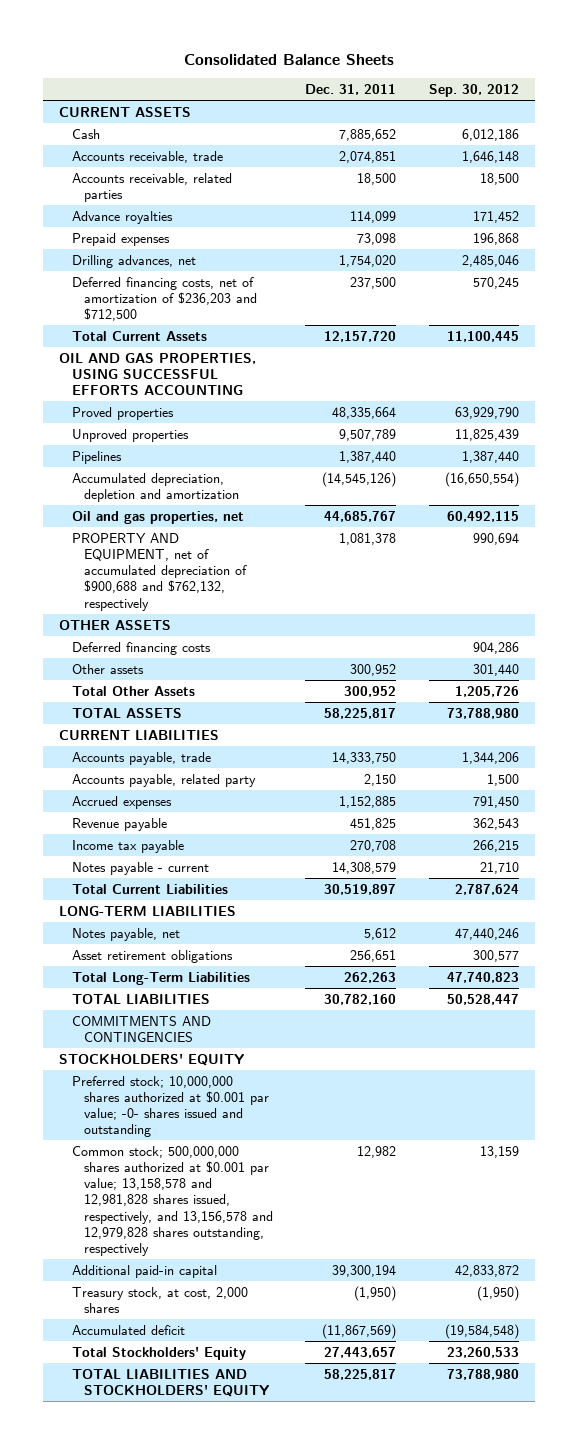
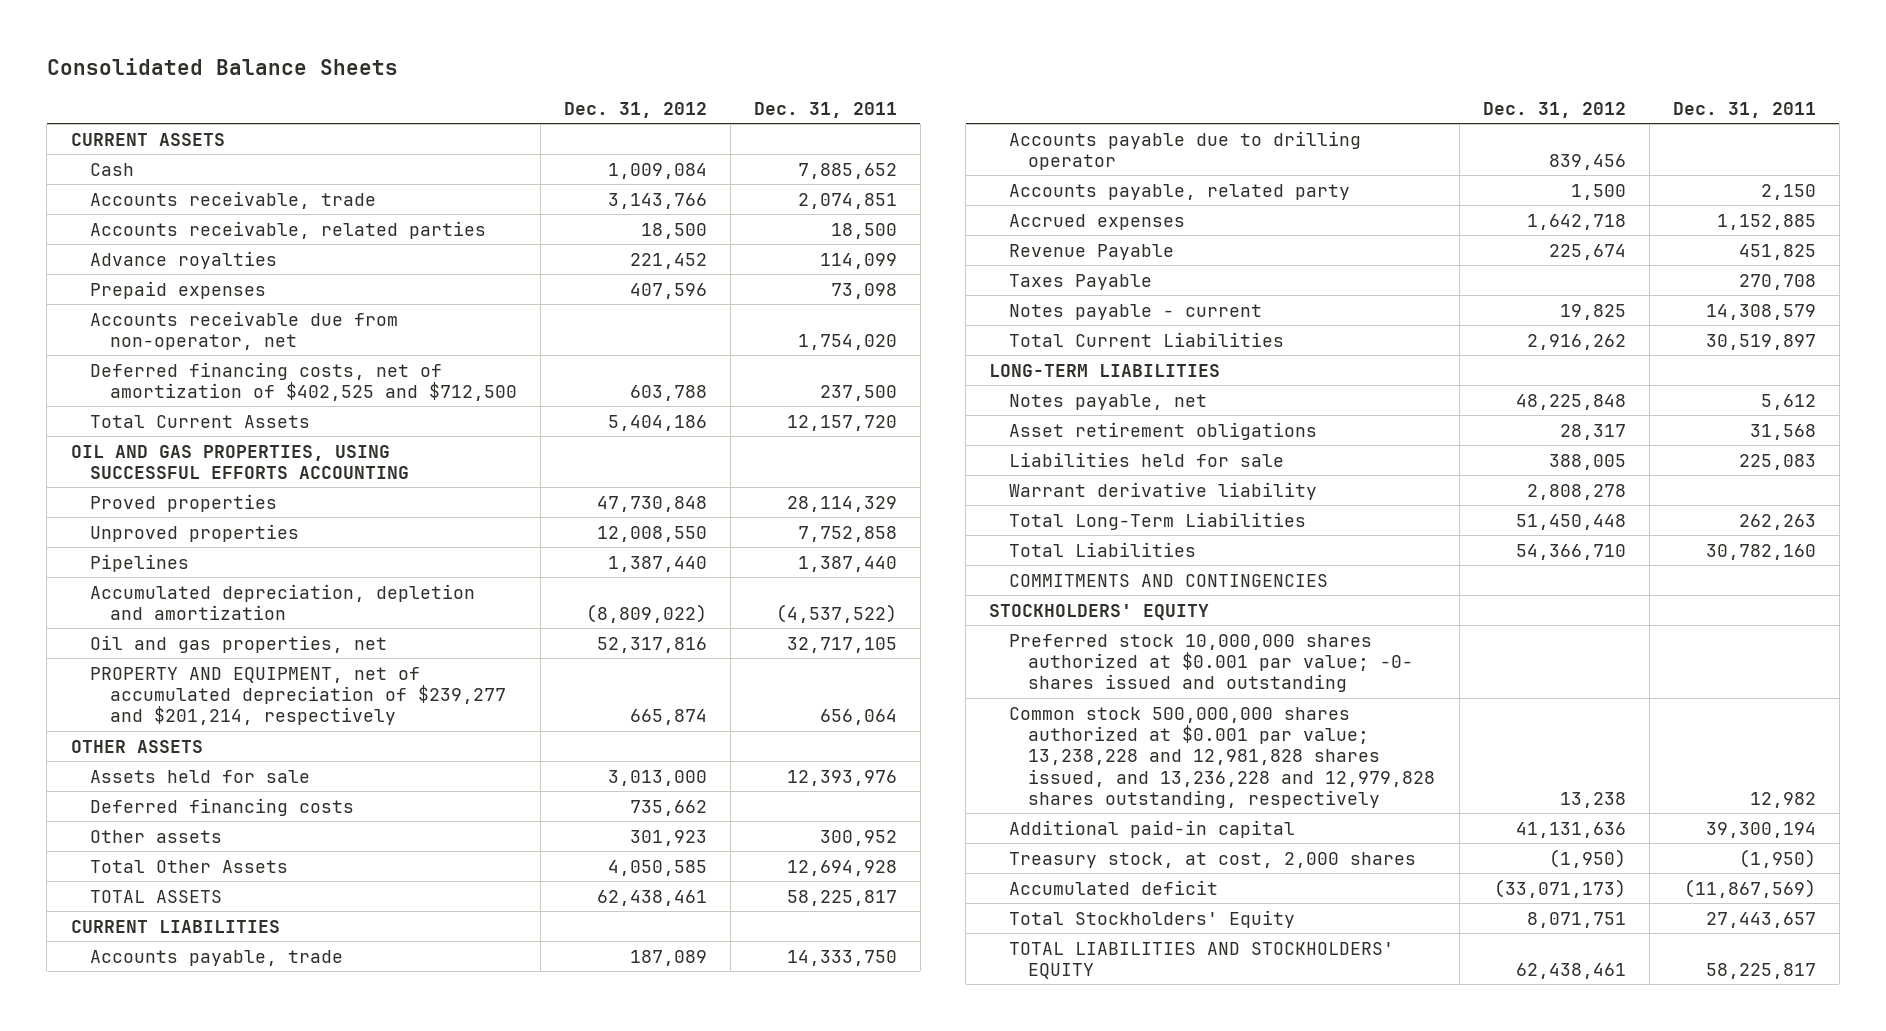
- | Dec. 31, 2011 | Sep. 30, 2012
+ | Dec. 31, 2012 | Dec. 31, 2011
- Drilling advances, net | 1,754,020 | 2,485,046
- Deferred financing costs, net of amortization of $236,203 and $712,500 | 237,500 | 570,245
+ Accounts receivable due from non-operator, net | | 1,754,020
+ Deferred financing costs, net of amortization of $402,525 and $712,500 | 603,788 | 237,500
- Proved properties | 48,335,664 | 63,929,790
- Unproved properties | 9,507,789 | 11,825,439
+ Proved properties | 47,730,848 | 28,114,329
+ Unproved properties | 12,008,550 | 7,752,858
- Accumulated depreciation, depletion and amortization | (14,545,126) | (16,650,554)
- Oil and gas properties, net | 44,685,767 | 60,492,115
- PROPERTY AND EQUIPMENT, net of accumulated depreciation of $900,688 and $762,132, respectively | 1,081,378 | 990,694
+ Accumulated depreciation, depletion and amortization | (8,809,022) | (4,537,522)
+ Oil and gas properties, net | 52,317,816 | 32,717,105
+ PROPERTY AND EQUIPMENT, net of accumulated depreciation of $239,277 and $201,214, respectively | 665,874 | 656,064
+ Assets held for sale | 3,013,000 | 12,393,976
- Total Other Assets | 300,952 | 1,205,726
+ Total Other Assets | 4,050,585 | 12,694,928
+ Accounts payable due to drilling operator | 839,456 |
- Revenue payable | 451,825 | 362,543
- Income tax payable | 270,708 | 266,215
+ Revenue Payable | 225,674 | 451,825
+ Taxes Payable | | 270,708
- Asset retirement obligations | 256,651 | 300,577
+ Asset retirement obligations | 28,317 | 31,568
+ Liabilities held for sale | 388,005 | 225,083
+ Warrant derivative liability | 2,808,278 |
- TOTAL LIABILITIES | 30,782,160 | 50,528,447
+ Total Liabilities | 54,366,710 | 30,782,160
- Preferred stock; 10,000,000 shares authorized at $0.001 par value; -0- shares issued and outstanding
- Common stock; 500,000,000 shares authorized at $0.001 par value; 13,158,578 and 12,981,828 shares issued, respectively, and 13,156,578 and 12,979,828 shares outstanding, respectively | 12,982 | 13,159
+ Preferred stock 10,000,000 shares authorized at $0.001 par value; -0- shares issued and outstanding
+ Common stock 500,000,000 shares authorized at $0.001 par value; 13,238,228 and 12,981,828 shares issued, and 13,236,228 and 12,979,828 shares outstanding, respectively | 13,238 | 12,982

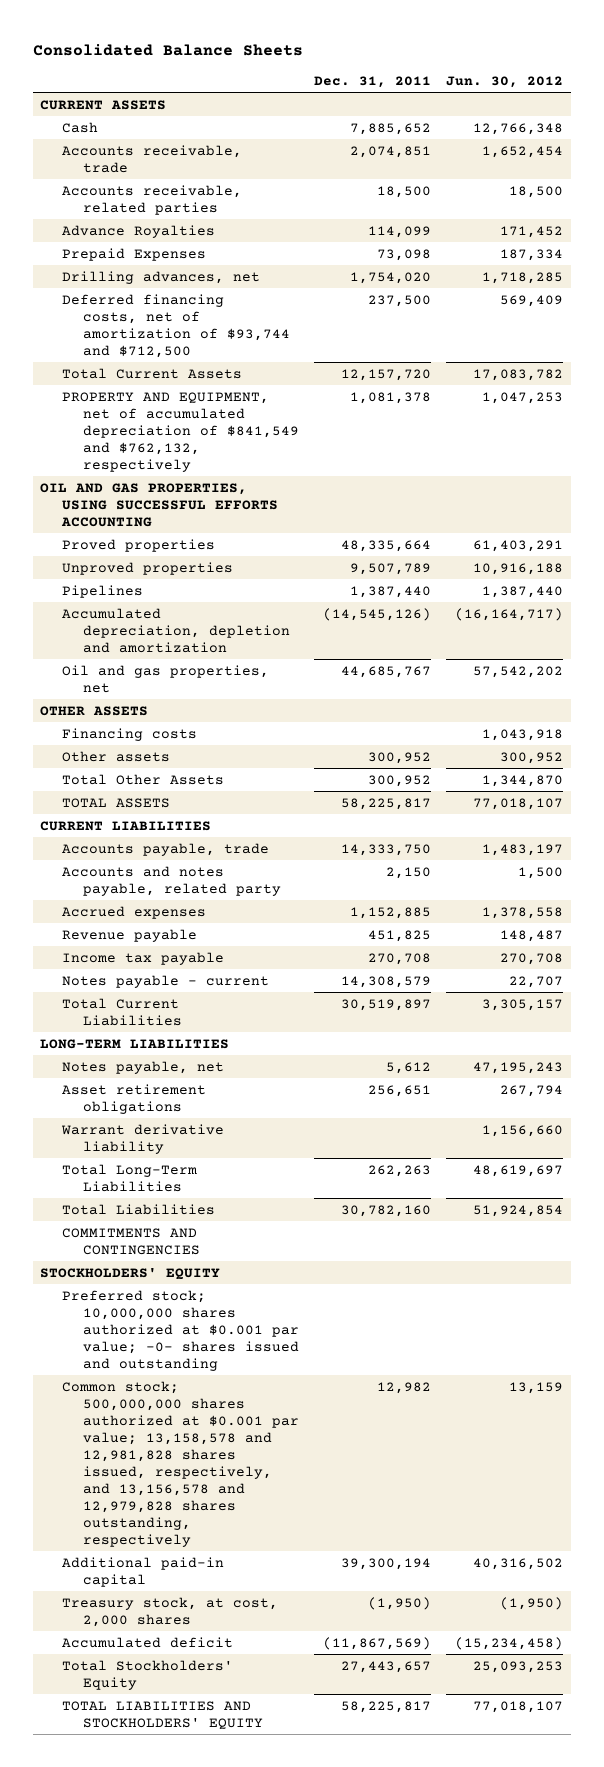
- | Dec. 31, 2012 | Dec. 31, 2011
+ | Dec. 31, 2011 | Jun. 30, 2012
- Advance royalties | 221,452 | 114,099
- Prepaid expenses | 407,596 | 73,098
- Accounts receivable due from non-operator, net | | 1,754,020
- Deferred financing costs, net of amortization of $402,525 and $712,500 | 603,788 | 237,500
+ Advance Royalties | 114,099 | 171,452
+ Prepaid Expenses | 73,098 | 187,334
+ Drilling advances, net | 1,754,020 | 1,718,285
+ Deferred financing costs, net of amortization of $93,744 and $712,500 | 237,500 | 569,409
+ PROPERTY AND EQUIPMENT, net of accumulated depreciation of $841,549 and $762,132, respectively | 1,081,378 | 1,047,253
- Proved properties | 47,730,848 | 28,114,329
- Unproved properties | 12,008,550 | 7,752,858
+ Proved properties | 48,335,664 | 61,403,291
+ Unproved properties | 9,507,789 | 10,916,188
- Accumulated depreciation, depletion and amortization | (8,809,022) | (4,537,522)
- Oil and gas properties, net | 52,317,816 | 32,717,105
- PROPERTY AND EQUIPMENT, net of accumulated depreciation of $239,277 and $201,214, respectively | 665,874 | 656,064
+ Accumulated depreciation, depletion and amortization | (14,545,126) | (16,164,717)
+ Oil and gas properties, net | 44,685,767 | 57,542,202
- Assets held for sale | 3,013,000 | 12,393,976
- Deferred financing costs | 735,662 |
+ Financing costs | | 1,043,918
- Total Other Assets | 4,050,585 | 12,694,928
+ Total Other Assets | 300,952 | 1,344,870
- Accounts payable due to drilling operator | 839,456 |
- Accounts payable, related party | 1,500 | 2,150
+ Accounts and notes payable, related party | 2,150 | 1,500
- Revenue Payable | 225,674 | 451,825
- Taxes Payable | | 270,708
+ Revenue payable | 451,825 | 148,487
+ Income tax payable | 270,708 | 270,708
- Asset retirement obligations | 28,317 | 31,568
- Liabilities held for sale | 388,005 | 225,083
+ Asset retirement obligations | 256,651 | 267,794
- Preferred stock 10,000,000 shares authorized at $0.001 par value; -0- shares issued and outstanding
- Common stock 500,000,000 shares authorized at $0.001 par value; 13,238,228 and 12,981,828 shares issued, and 13,236,228 and 12,979,828 shares outstanding, respectively | 13,238 | 12,982
+ Preferred stock; 10,000,000 shares authorized at $0.001 par value; -0- shares issued and outstanding
+ Common stock; 500,000,000 shares authorized at $0.001 par value; 13,158,578 and 12,981,828 shares issued, respectively, and 13,156,578 and 12,979,828 shares outstanding, respectively | 12,982 | 13,159

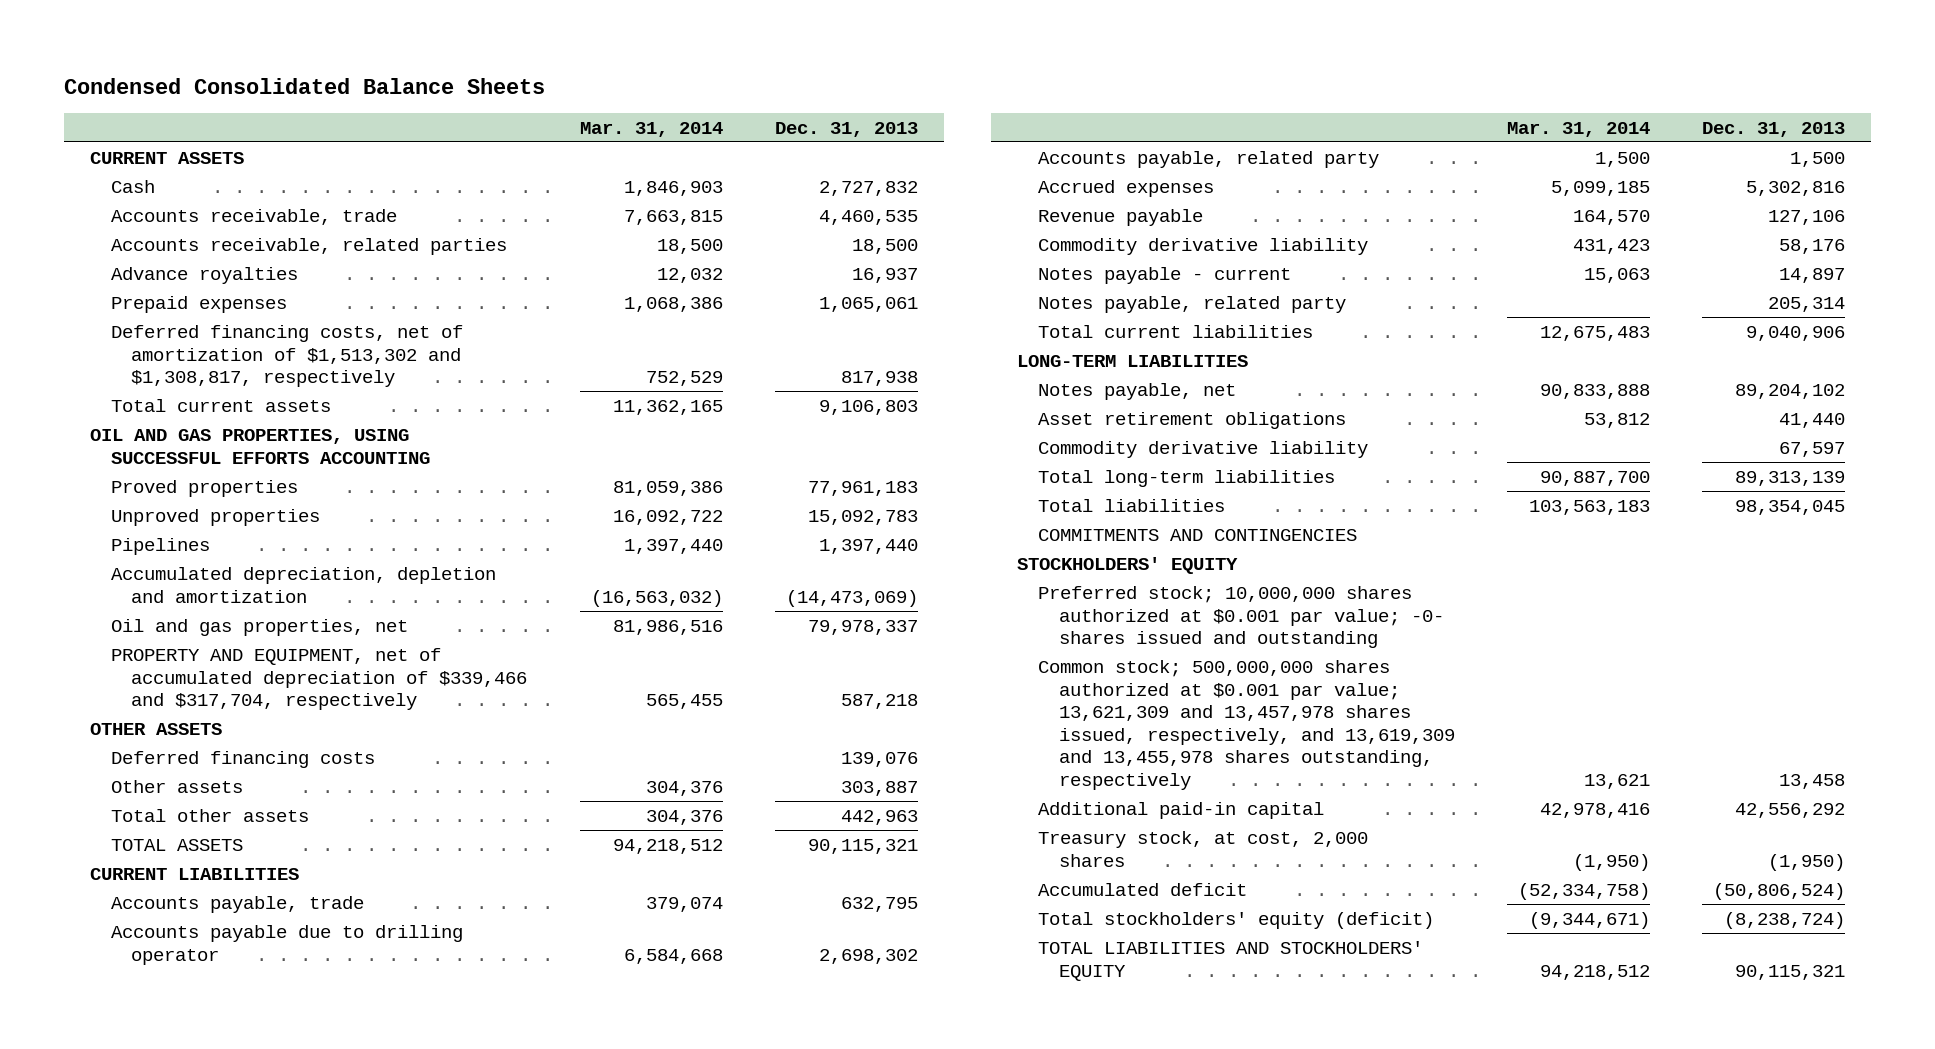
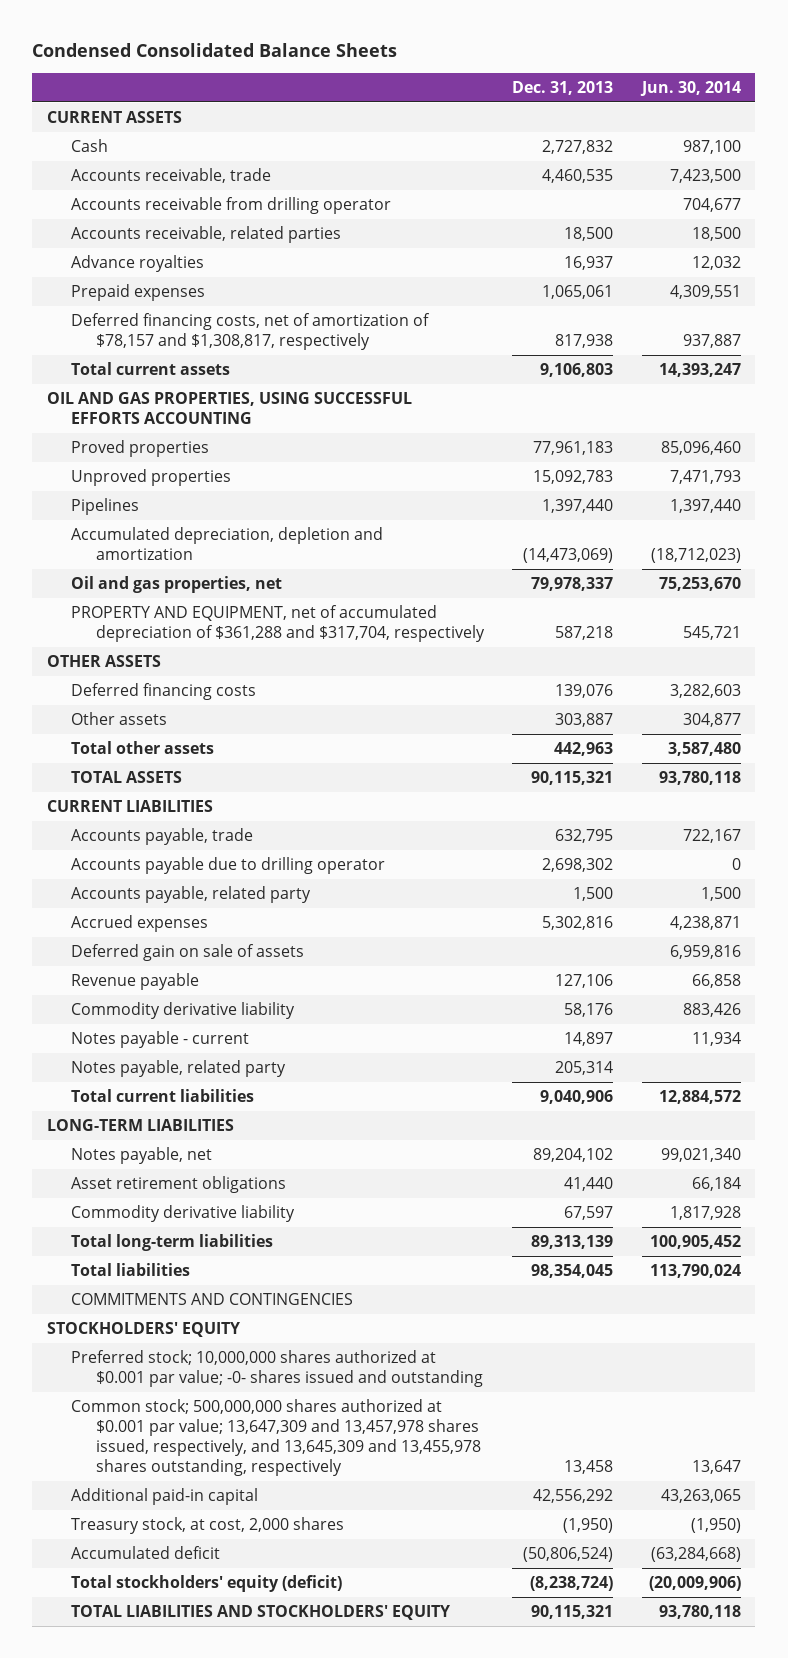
- | Mar. 31, 2014 | Dec. 31, 2013
+ | Dec. 31, 2013 | Jun. 30, 2014
+ Accounts receivable from drilling operator | | 704,677
- Deferred financing costs, net of amortization of $1,513,302 and $1,308,817, respectively | 752,529 | 817,938
+ Deferred financing costs, net of amortization of $78,157 and $1,308,817, respectively | 817,938 | 937,887
- PROPERTY AND EQUIPMENT, net of accumulated depreciation of $339,466 and $317,704, respectively | 565,455 | 587,218
+ PROPERTY AND EQUIPMENT, net of accumulated depreciation of $361,288 and $317,704, respectively | 587,218 | 545,721
+ Deferred gain on sale of assets | | 6,959,816
- Common stock; 500,000,000 shares authorized at $0.001 par value; 13,621,309 and 13,457,978 shares issued, respectively, and 13,619,309 and 13,455,978 shares outstanding, respectively | 13,621 | 13,458
+ Common stock; 500,000,000 shares authorized at $0.001 par value; 13,647,309 and 13,457,978 shares issued, respectively, and 13,645,309 and 13,455,978 shares outstanding, respectively | 13,458 | 13,647

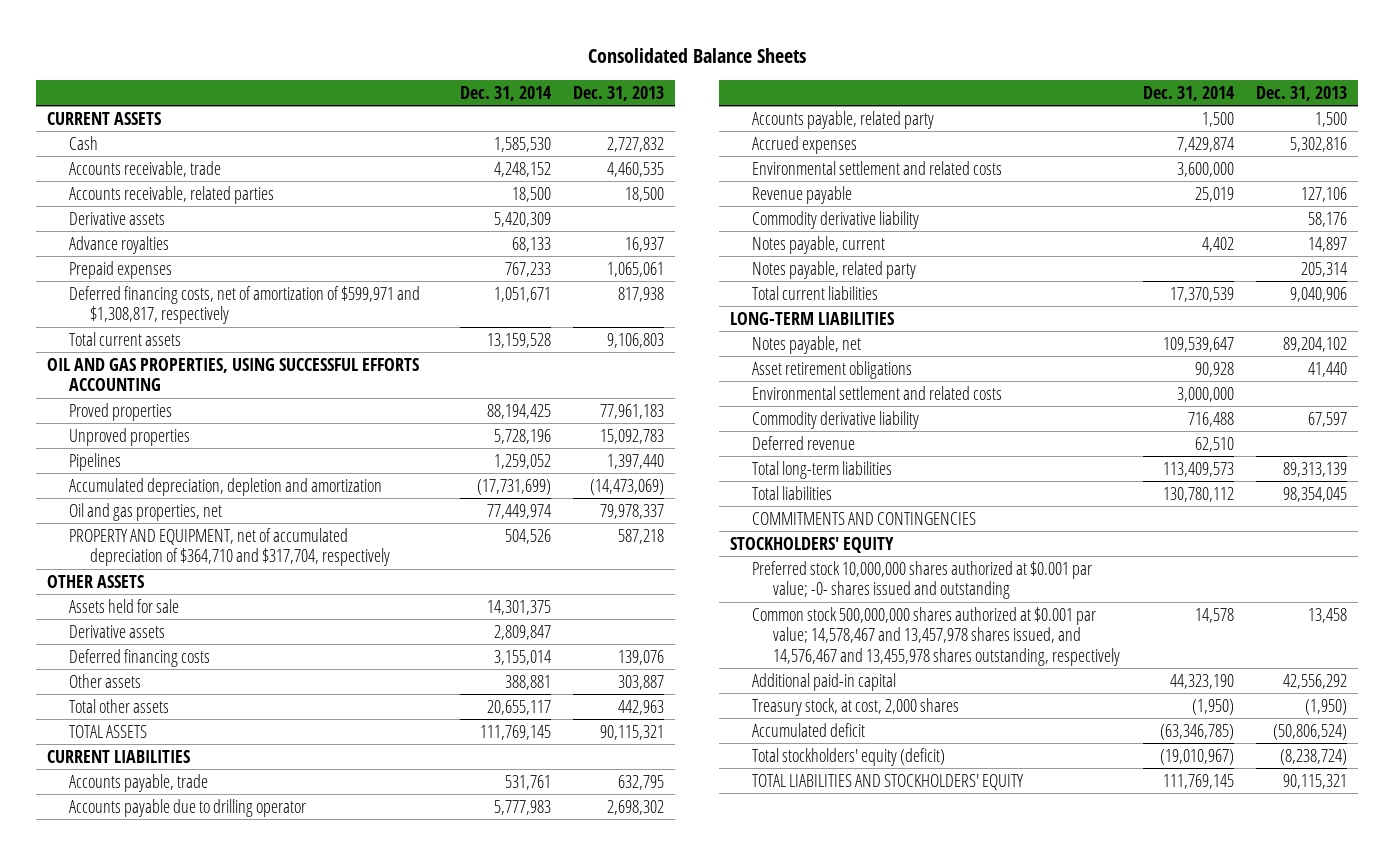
- Condensed Consolidated Balance Sheets
+ Consolidated Balance Sheets
- | Dec. 31, 2013 | Jun. 30, 2014
+ | Dec. 31, 2014 | Dec. 31, 2013
- Accounts receivable from drilling operator | | 704,677
+ Derivative assets | 5,420,309 |
- Deferred financing costs, net of amortization of $78,157 and $1,308,817, respectively | 817,938 | 937,887
+ Deferred financing costs, net of amortization of $599,971 and $1,308,817, respectively | 1,051,671 | 817,938
- PROPERTY AND EQUIPMENT, net of accumulated depreciation of $361,288 and $317,704, respectively | 587,218 | 545,721
+ PROPERTY AND EQUIPMENT, net of accumulated depreciation of $364,710 and $317,704, respectively | 504,526 | 587,218
+ Assets held for sale | 14,301,375 |
+ Derivative assets | 2,809,847 |
- Deferred gain on sale of assets | | 6,959,816
+ Environmental settlement and related costs | 3,600,000 |
- Notes payable - current | 14,897 | 11,934
+ Notes payable, current | 4,402 | 14,897
+ Environmental settlement and related costs | 3,000,000 |
+ Deferred revenue | 62,510 |
- Preferred stock; 10,000,000 shares authorized at $0.001 par value; -0- shares issued and outstanding
- Common stock; 500,000,000 shares authorized at $0.001 par value; 13,647,309 and 13,457,978 shares issued, respectively, and 13,645,309 and 13,455,978 shares outstanding, respectively | 13,458 | 13,647
+ Preferred stock 10,000,000 shares authorized at $0.001 par value; -0- shares issued and outstanding
+ Common stock 500,000,000 shares authorized at $0.001 par value; 14,578,467 and 13,457,978 shares issued, and 14,576,467 and 13,455,978 shares outstanding, respectively | 14,578 | 13,458

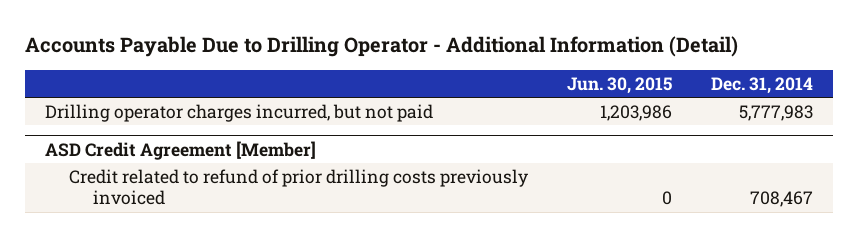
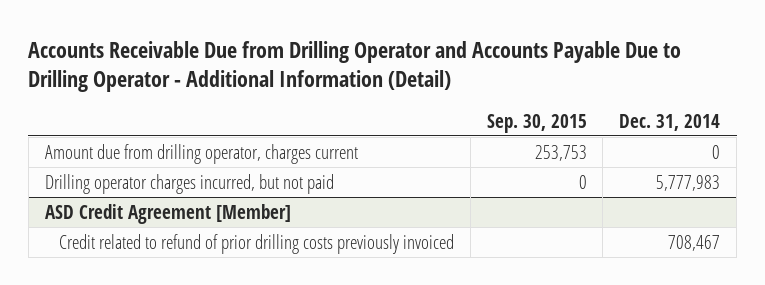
- Accounts Payable Due to Drilling Operator - Additional Information (Detail)
+ Accounts Receivable Due from Drilling Operator and Accounts Payable Due to Drilling Operator - Additional Information (Detail)
- | Jun. 30, 2015 | Dec. 31, 2014
+ | Sep. 30, 2015 | Dec. 31, 2014
+ Amount due from drilling operator, charges current | 253,753 | 0

